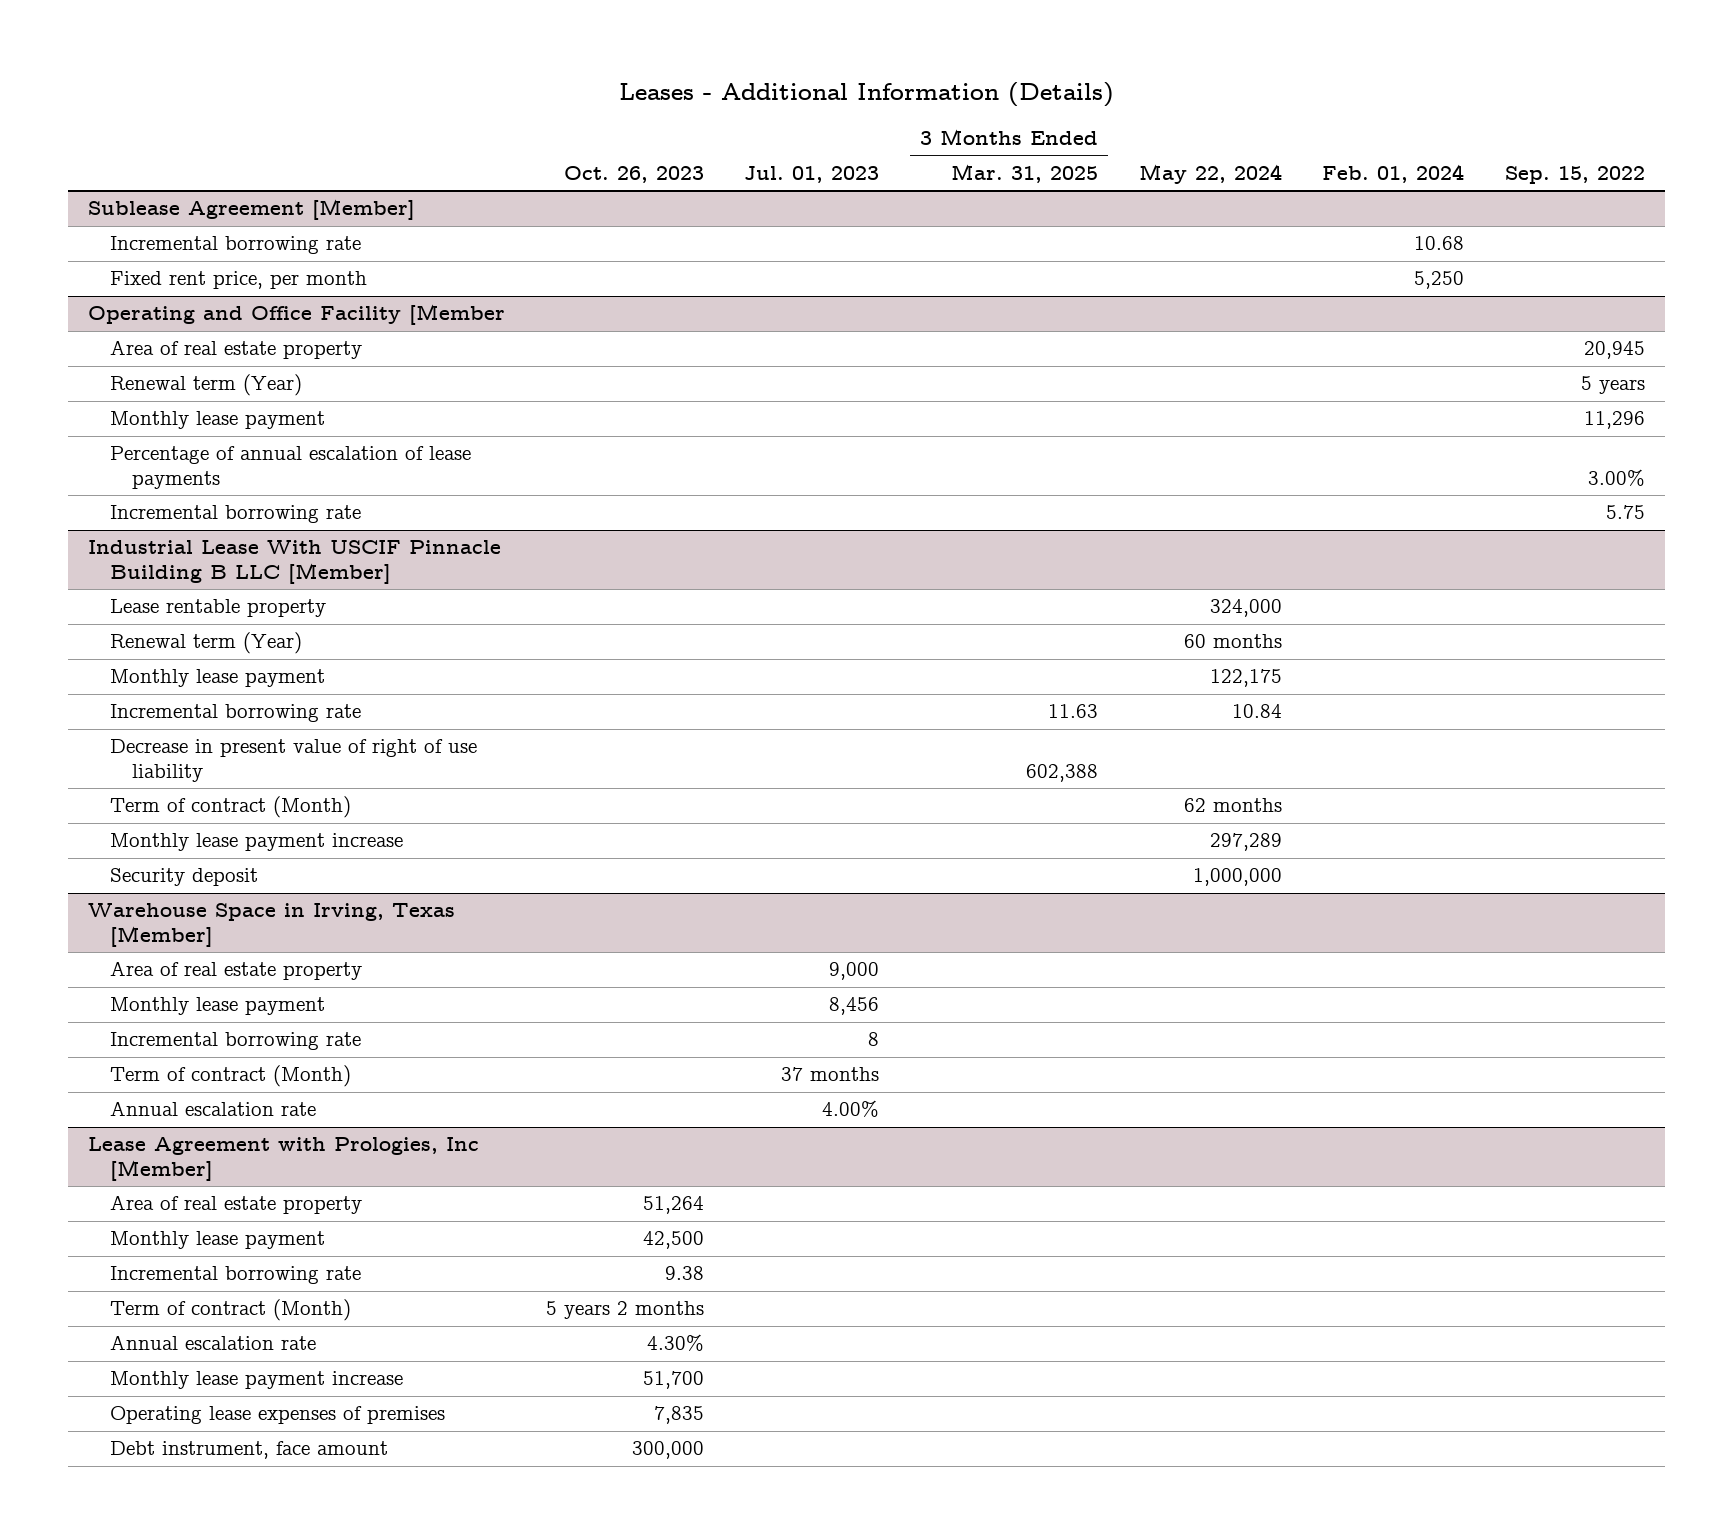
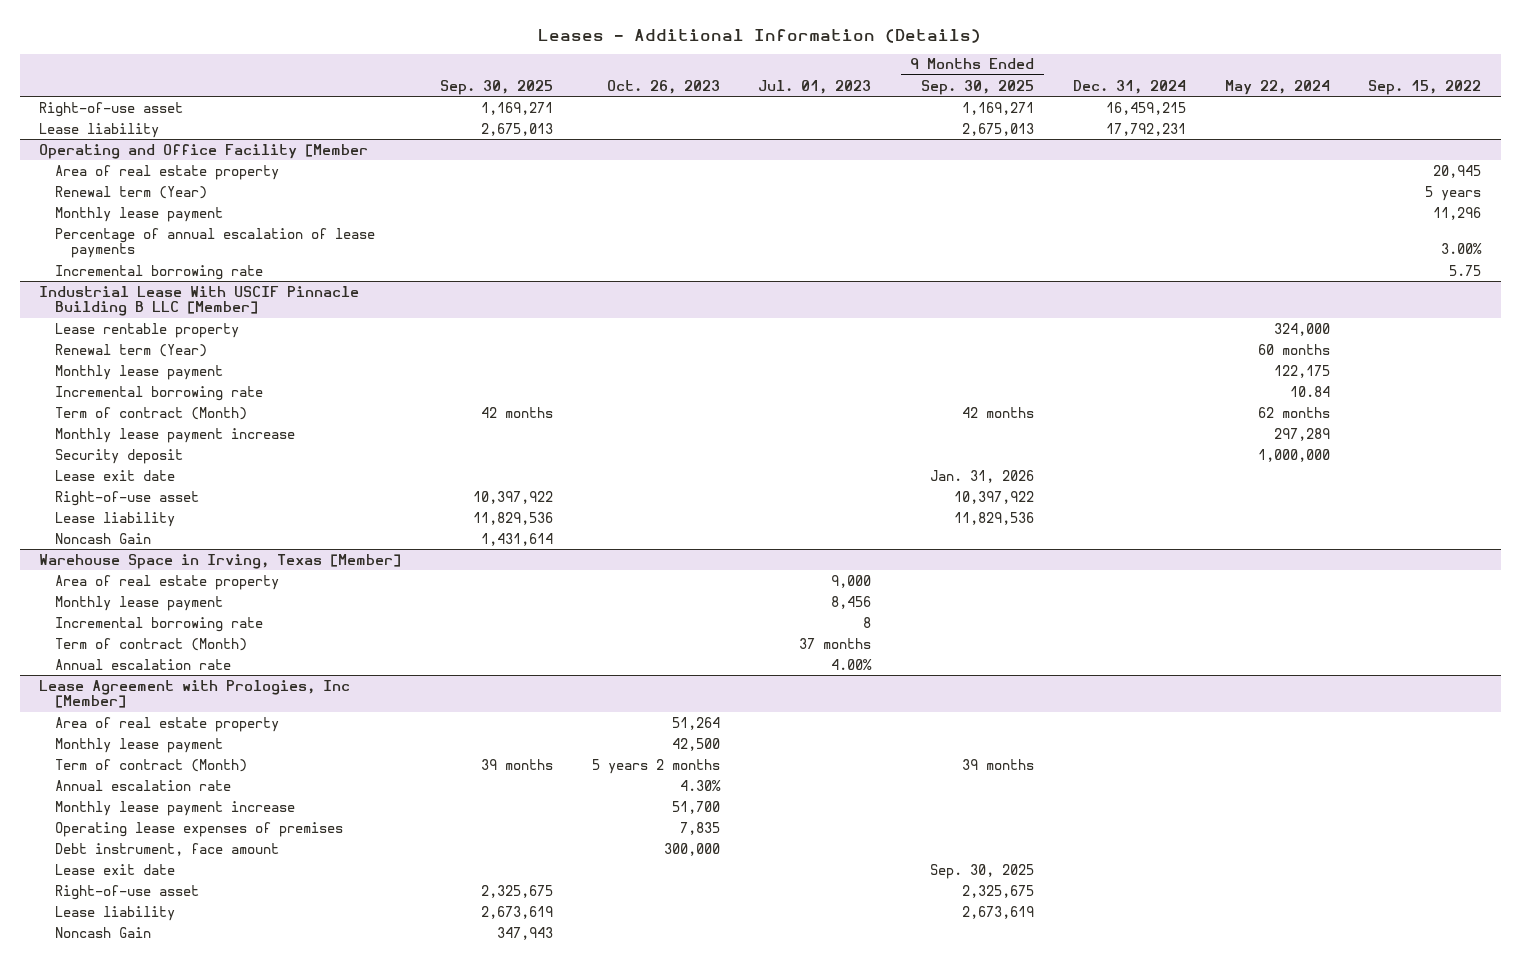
- | Oct. 26, 2023 | Jul. 01, 2023 | 3 Months Ended Mar. 31, 2025 | May 22, 2024 | Feb. 01, 2024 | Sep. 15, 2022
+ | Sep. 30, 2025 | Oct. 26, 2023 | Jul. 01, 2023 | 9 Months Ended Sep. 30, 2025 | Dec. 31, 2024 | May 22, 2024 | Sep. 15, 2022
- Sublease Agreement [Member]
- Incremental borrowing rate | | | | | 10.68 |
- Fixed rent price, per month | | | | | 5,250 |
+ Right-of-use asset | 1,169,271 | | | 1,169,271 | 16,459,215 | |
+ Lease liability | 2,675,013 | | | 2,675,013 | 17,792,231 | |
@ Industrial Lease With USCIF Pinnacle Building B LLC [Member]
- Decrease in present value of right of use liability | | | 602,388 | | |
+ Lease exit date | | | | Jan. 31, 2026 | | |
+ Right-of-use asset | 10,397,922 | | | 10,397,922 | | |
+ Lease liability | 11,829,536 | | | 11,829,536 | | |
+ Noncash Gain | 1,431,614 | | | | | |
@ Lease Agreement with Prologies, Inc [Member]
- Incremental borrowing rate | 9.38 | | | | |
+ Lease exit date | | | | Sep. 30, 2025 | | |
+ Right-of-use asset | 2,325,675 | | | 2,325,675 | | |
+ Lease liability | 2,673,619 | | | 2,673,619 | | |
+ Noncash Gain | 347,943 | | | | | |

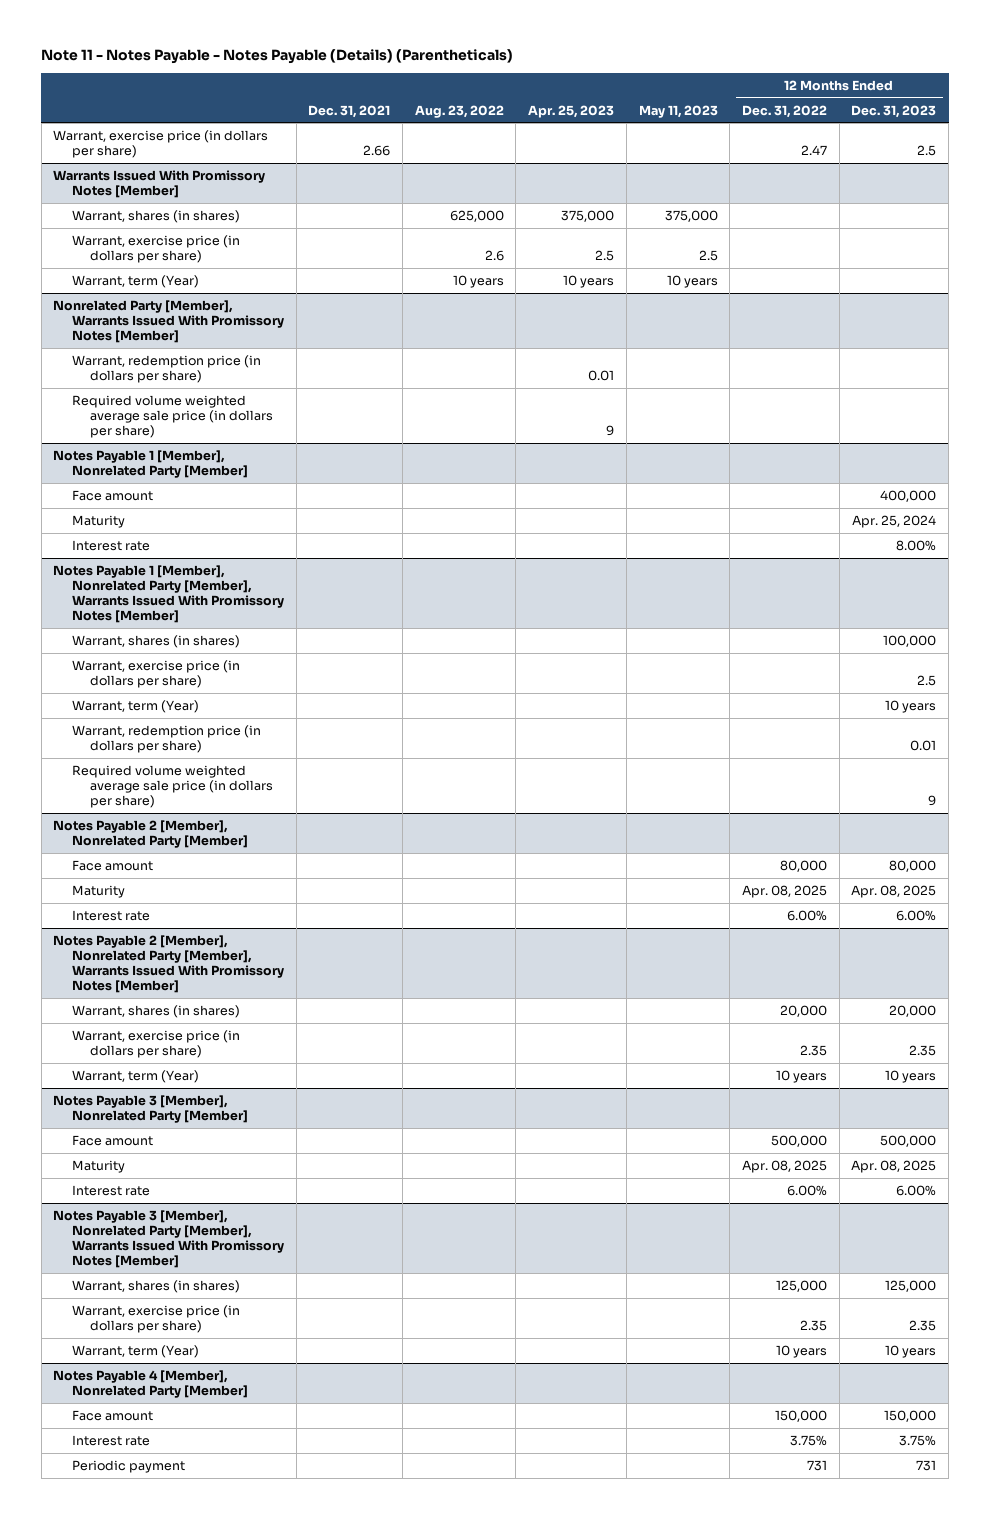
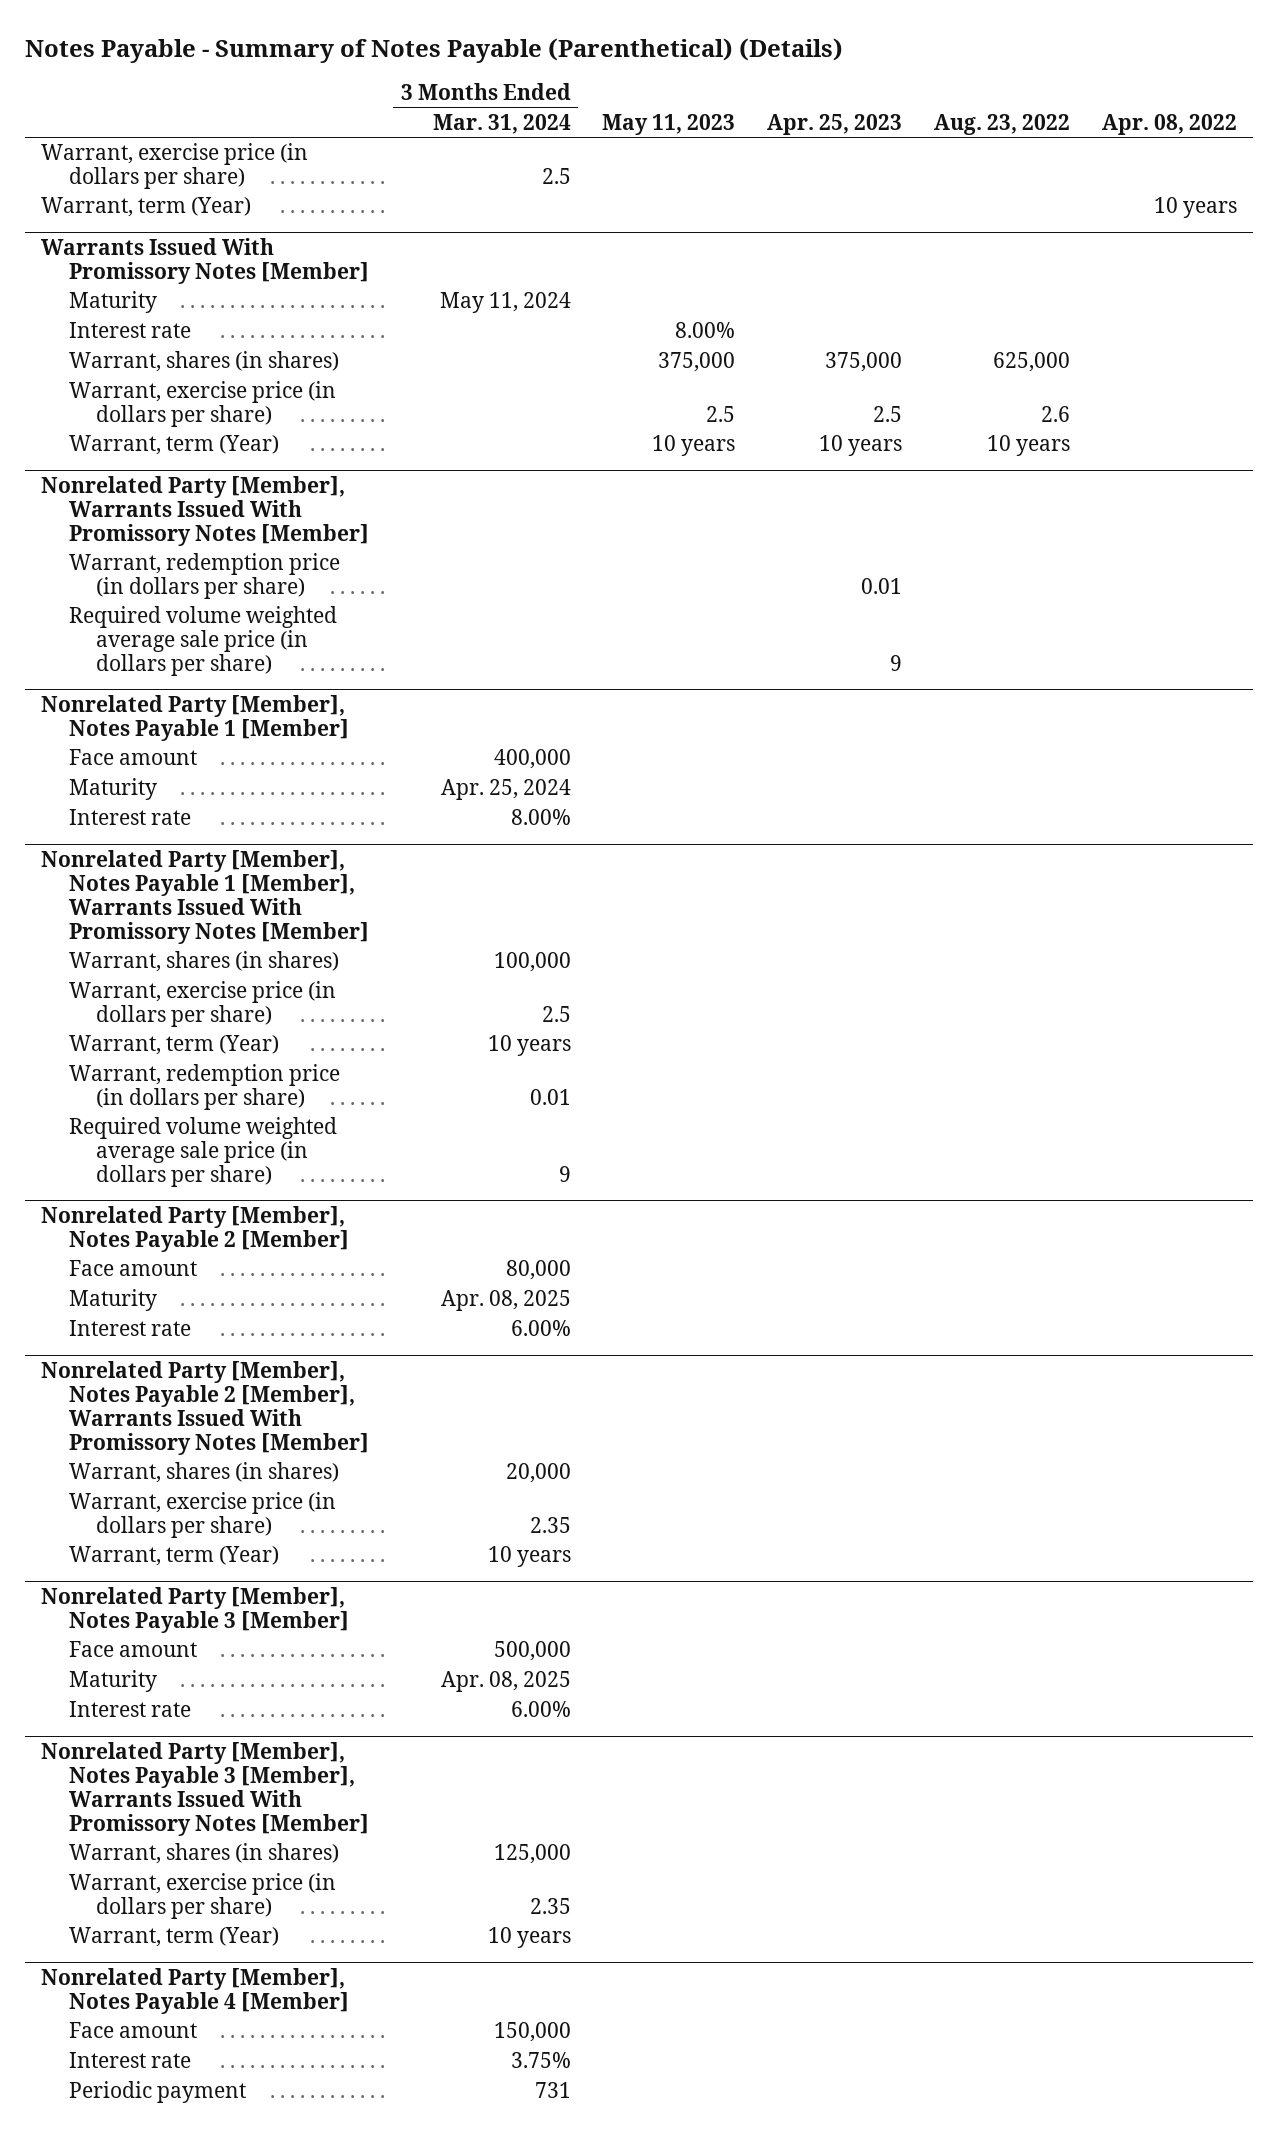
- Note 11 - Notes Payable - Notes Payable (Details) (Parentheticals)
+ Notes Payable - Summary of Notes Payable (Parenthetical) (Details)
- | Dec. 31, 2021 | Aug. 23, 2022 | Apr. 25, 2023 | May 11, 2023 | 12 Months Ended Dec. 31, 2022 | 12 Months Ended Dec. 31, 2023
+ | 3 Months Ended Mar. 31, 2024 | May 11, 2023 | Apr. 25, 2023 | Aug. 23, 2022 | Apr. 08, 2022
+ Warrant, term (Year) | | | | | 10 years
@ Warrants Issued With Promissory Notes [Member]
+ Maturity | May 11, 2024 | | | |
+ Interest rate | | 8.00% | | |
- Notes Payable 1 [Member], Nonrelated Party [Member]
+ Nonrelated Party [Member], Notes Payable 1 [Member]
- Notes Payable 1 [Member], Nonrelated Party [Member], Warrants Issued With Promissory Notes [Member]
+ Nonrelated Party [Member], Notes Payable 1 [Member], Warrants Issued With Promissory Notes [Member]
- Notes Payable 2 [Member], Nonrelated Party [Member]
+ Nonrelated Party [Member], Notes Payable 2 [Member]
- Notes Payable 2 [Member], Nonrelated Party [Member], Warrants Issued With Promissory Notes [Member]
+ Nonrelated Party [Member], Notes Payable 2 [Member], Warrants Issued With Promissory Notes [Member]
- Notes Payable 3 [Member], Nonrelated Party [Member]
+ Nonrelated Party [Member], Notes Payable 3 [Member]
- Notes Payable 3 [Member], Nonrelated Party [Member], Warrants Issued With Promissory Notes [Member]
+ Nonrelated Party [Member], Notes Payable 3 [Member], Warrants Issued With Promissory Notes [Member]
- Notes Payable 4 [Member], Nonrelated Party [Member]
+ Nonrelated Party [Member], Notes Payable 4 [Member]

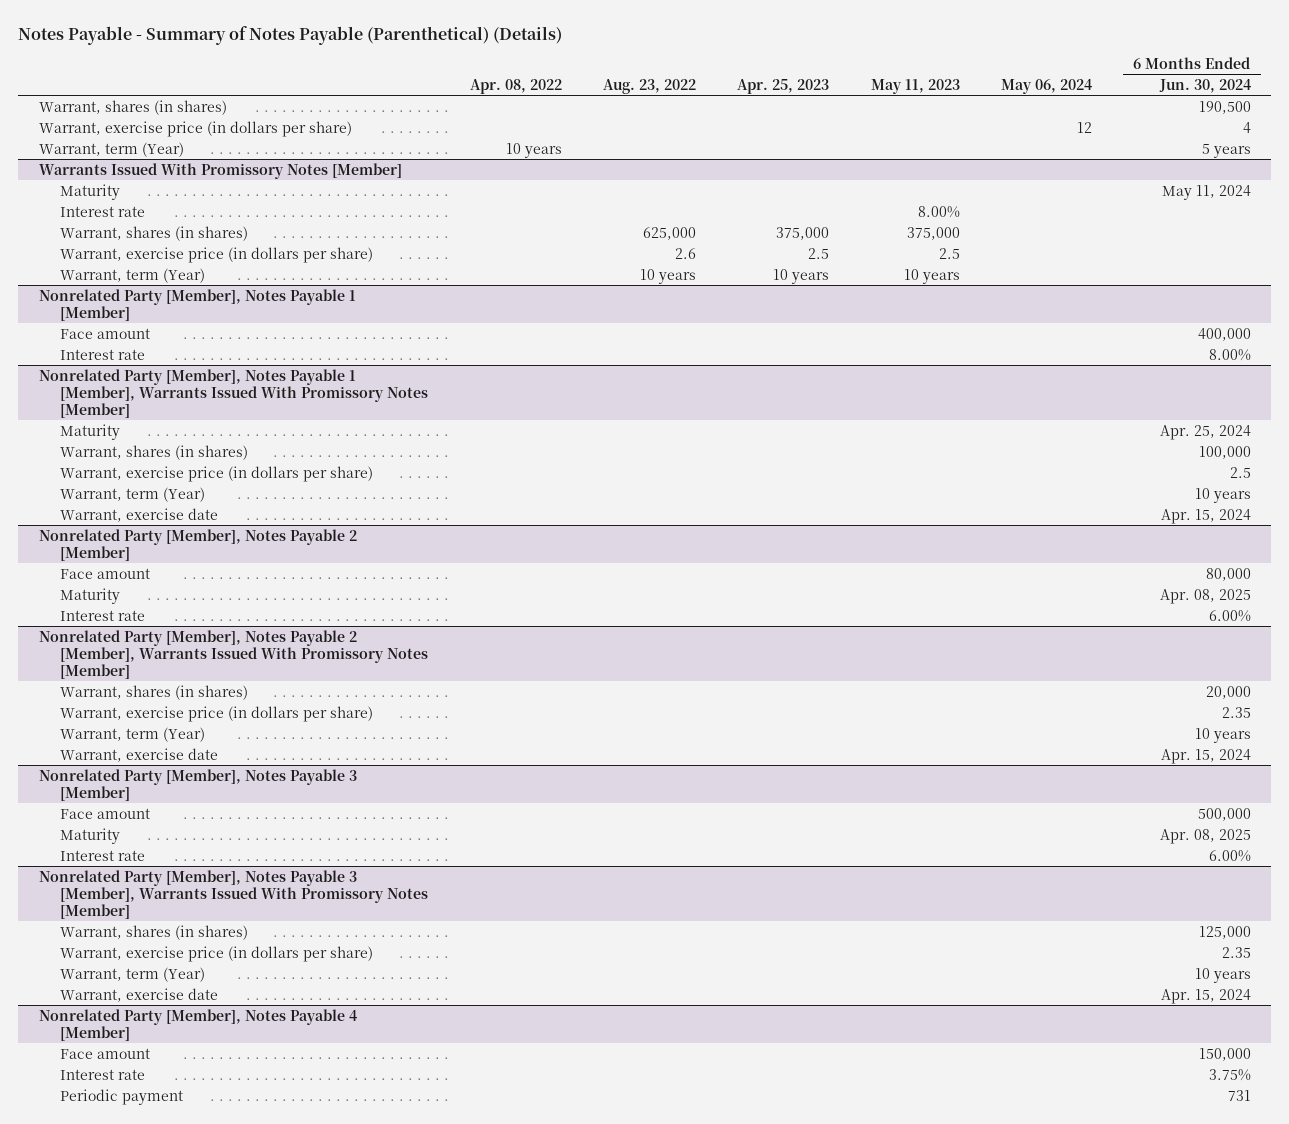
- | 3 Months Ended Mar. 31, 2024 | May 11, 2023 | Apr. 25, 2023 | Aug. 23, 2022 | Apr. 08, 2022
+ | Apr. 08, 2022 | Aug. 23, 2022 | Apr. 25, 2023 | May 11, 2023 | May 06, 2024 | 6 Months Ended Jun. 30, 2024
+ Warrant, shares (in shares) | | | | | | 190,500
- Nonrelated Party [Member], Warrants Issued With Promissory Notes [Member]
- Warrant, redemption price (in dollars per share) | | | 0.01 | |
- Required volume weighted average sale price (in dollars per share) | | | 9 | |
@ Nonrelated Party [Member], Notes Payable 1 [Member]
- Maturity | Apr. 25, 2024 | | | |
@ Nonrelated Party [Member], Notes Payable 1 [Member], Warrants Issued With Promissory Notes [Member]
+ Maturity | | | | | | Apr. 25, 2024
- Warrant, redemption price (in dollars per share) | 0.01 | | | |
- Required volume weighted average sale price (in dollars per share) | 9 | | | |
+ Warrant, exercise date | | | | | | Apr. 15, 2024
@ Nonrelated Party [Member], Notes Payable 2 [Member], Warrants Issued With Promissory Notes [Member]
+ Warrant, exercise date | | | | | | Apr. 15, 2024
@ Nonrelated Party [Member], Notes Payable 3 [Member], Warrants Issued With Promissory Notes [Member]
+ Warrant, exercise date | | | | | | Apr. 15, 2024

